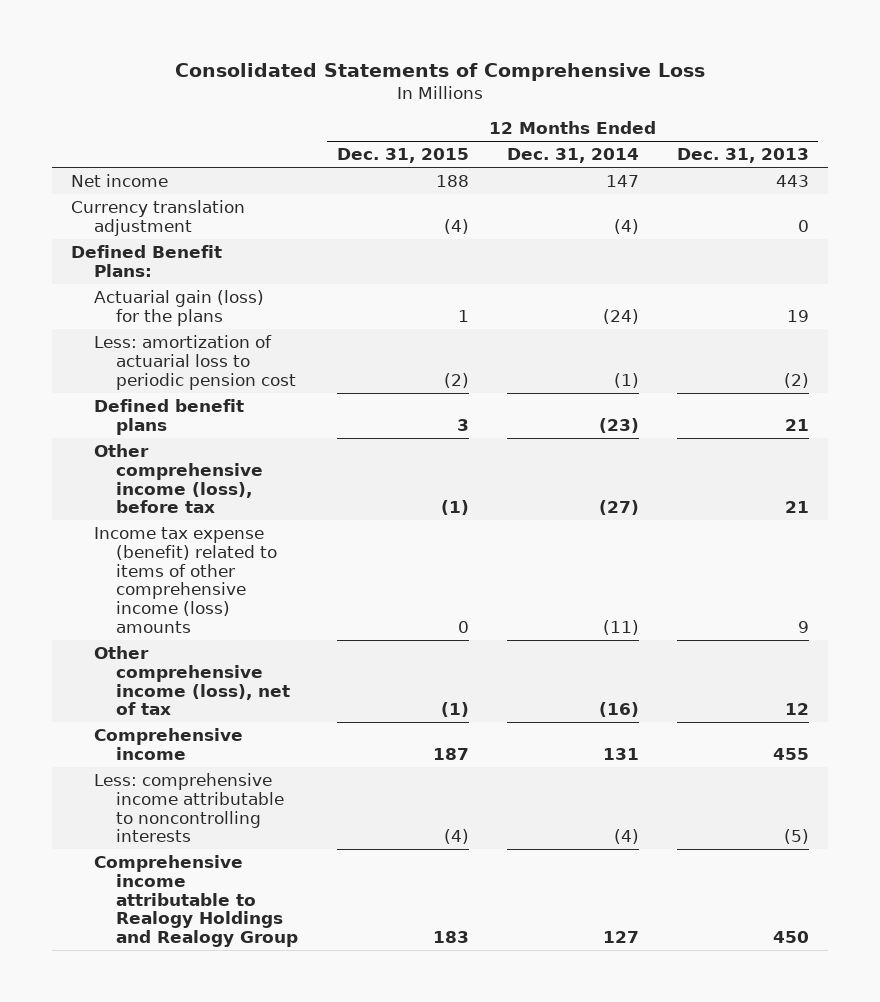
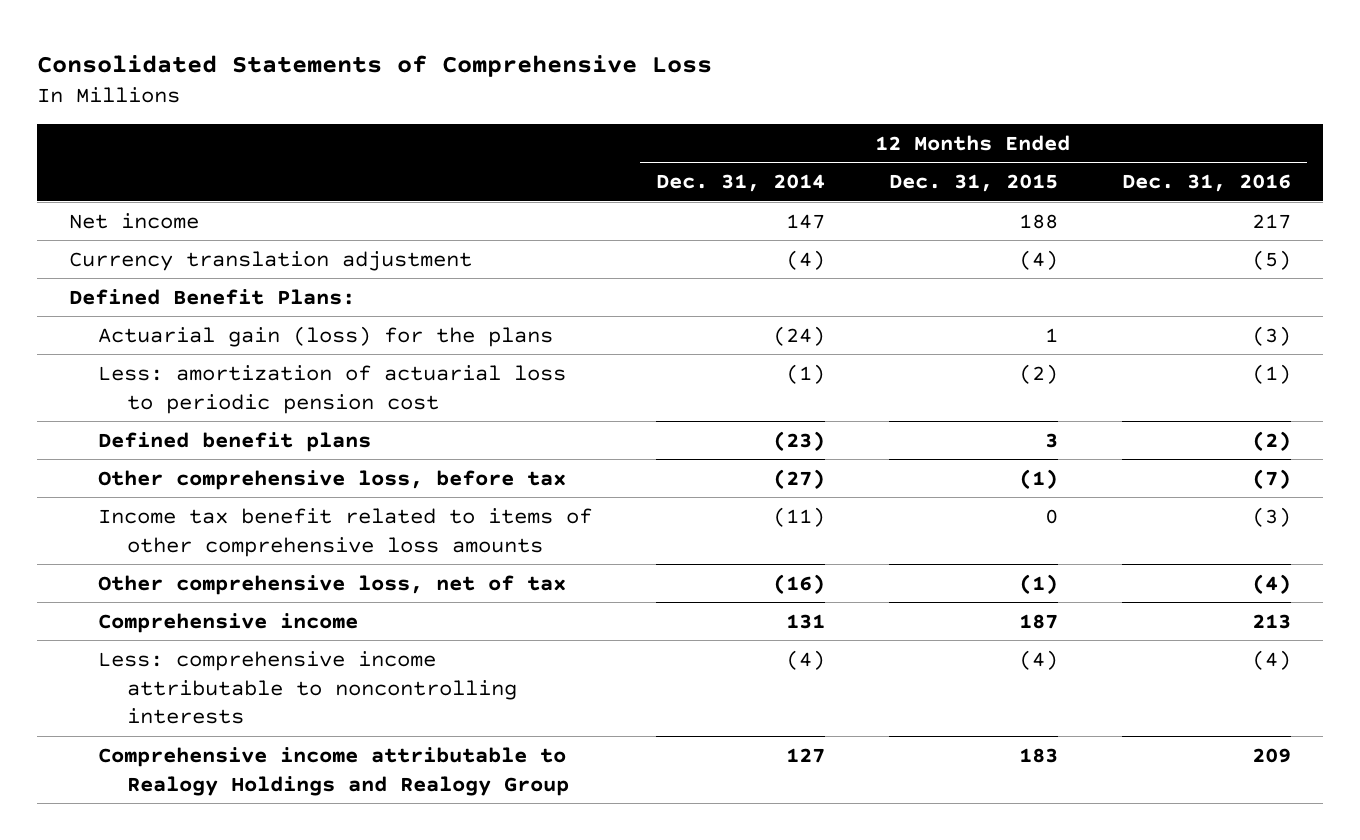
- | 12 Months Ended Dec. 31, 2015 | 12 Months Ended Dec. 31, 2014 | 12 Months Ended Dec. 31, 2013
+ | 12 Months Ended Dec. 31, 2014 | 12 Months Ended Dec. 31, 2015 | 12 Months Ended Dec. 31, 2016
- Other comprehensive income (loss), before tax | (1) | (27) | 21
- Income tax expense (benefit) related to items of other comprehensive income (loss) amounts | 0 | (11) | 9
- Other comprehensive income (loss), net of tax | (1) | (16) | 12
+ Other comprehensive loss, before tax | (27) | (1) | (7)
+ Income tax benefit related to items of other comprehensive loss amounts | (11) | 0 | (3)
+ Other comprehensive loss, net of tax | (16) | (1) | (4)

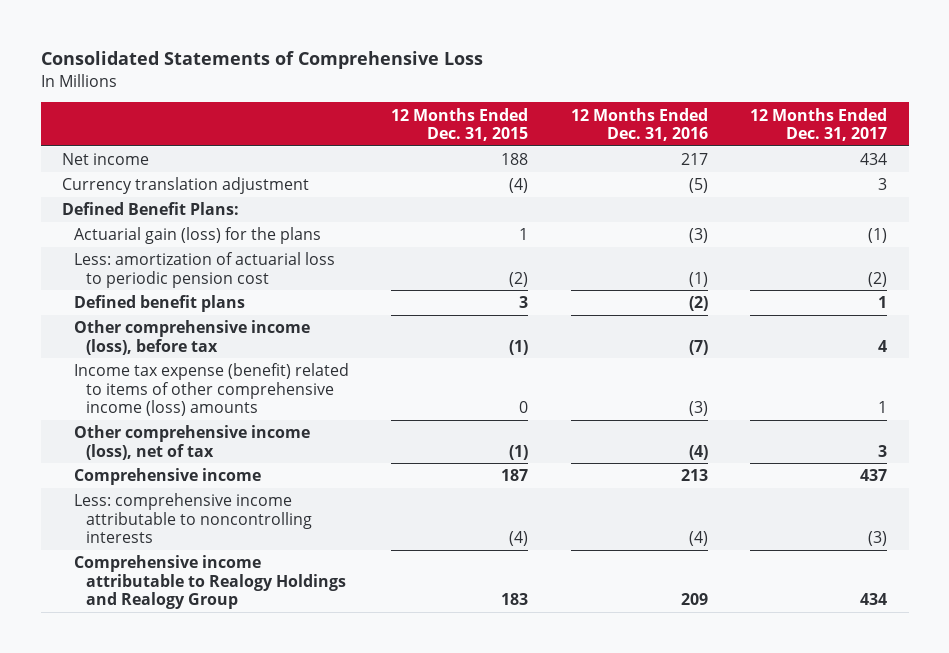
- | 12 Months Ended Dec. 31, 2014 | 12 Months Ended Dec. 31, 2015 | 12 Months Ended Dec. 31, 2016
+ | 12 Months Ended Dec. 31, 2015 | 12 Months Ended Dec. 31, 2016 | 12 Months Ended Dec. 31, 2017
- Other comprehensive loss, before tax | (27) | (1) | (7)
- Income tax benefit related to items of other comprehensive loss amounts | (11) | 0 | (3)
- Other comprehensive loss, net of tax | (16) | (1) | (4)
+ Other comprehensive income (loss), before tax | (1) | (7) | 4
+ Income tax expense (benefit) related to items of other comprehensive income (loss) amounts | 0 | (3) | 1
+ Other comprehensive income (loss), net of tax | (1) | (4) | 3

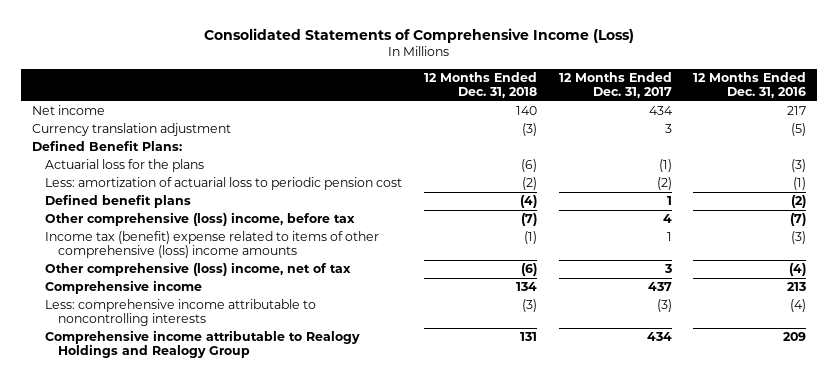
- Consolidated Statements of Comprehensive Loss
+ Consolidated Statements of Comprehensive Income (Loss)
- | 12 Months Ended Dec. 31, 2015 | 12 Months Ended Dec. 31, 2016 | 12 Months Ended Dec. 31, 2017
+ | 12 Months Ended Dec. 31, 2018 | 12 Months Ended Dec. 31, 2017 | 12 Months Ended Dec. 31, 2016
- Actuarial gain (loss) for the plans | 1 | (3) | (1)
+ Actuarial loss for the plans | (6) | (1) | (3)
- Other comprehensive income (loss), before tax | (1) | (7) | 4
- Income tax expense (benefit) related to items of other comprehensive income (loss) amounts | 0 | (3) | 1
- Other comprehensive income (loss), net of tax | (1) | (4) | 3
+ Other comprehensive (loss) income, before tax | (7) | 4 | (7)
+ Income tax (benefit) expense related to items of other comprehensive (loss) income amounts | (1) | 1 | (3)
+ Other comprehensive (loss) income, net of tax | (6) | 3 | (4)

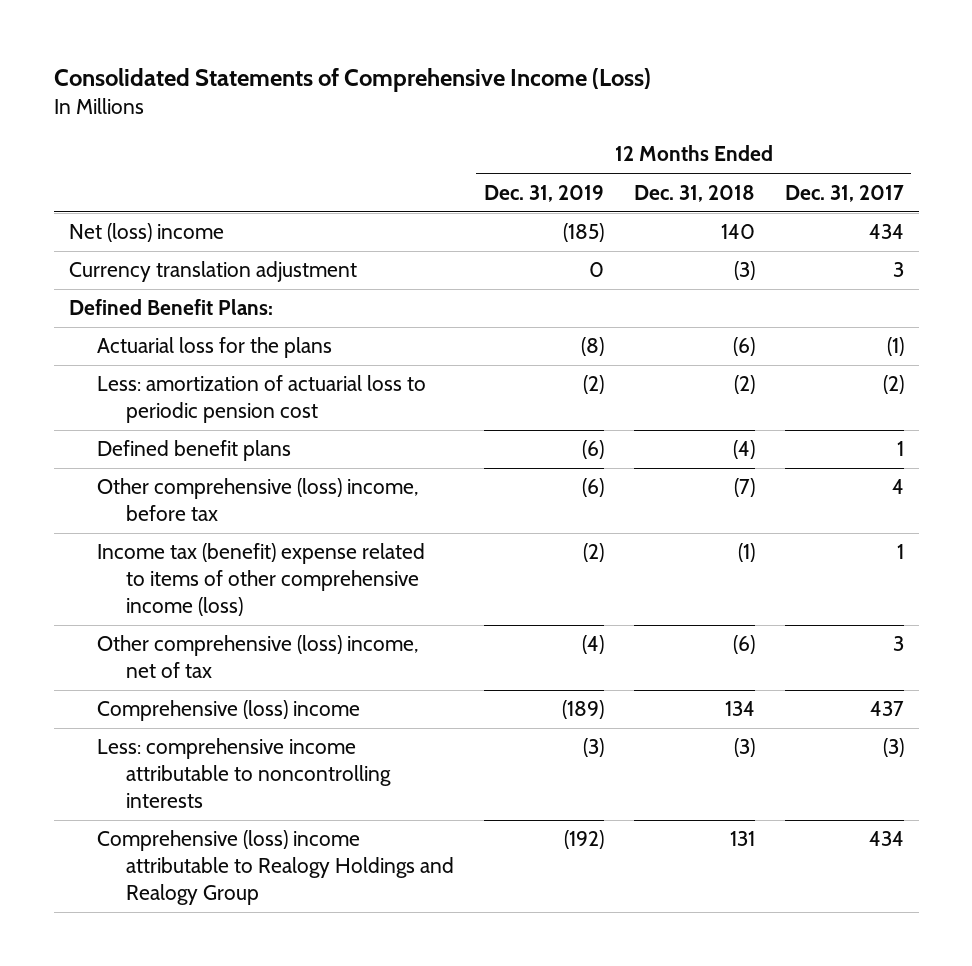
- | 12 Months Ended Dec. 31, 2018 | 12 Months Ended Dec. 31, 2017 | 12 Months Ended Dec. 31, 2016
+ | 12 Months Ended Dec. 31, 2019 | 12 Months Ended Dec. 31, 2018 | 12 Months Ended Dec. 31, 2017
- Net income | 140 | 434 | 217
+ Net (loss) income | (185) | 140 | 434
- Income tax (benefit) expense related to items of other comprehensive (loss) income amounts | (1) | 1 | (3)
+ Income tax (benefit) expense related to items of other comprehensive income (loss) | (2) | (1) | 1
- Comprehensive income | 134 | 437 | 213
+ Comprehensive (loss) income | (189) | 134 | 437
- Comprehensive income attributable to Realogy Holdings and Realogy Group | 131 | 434 | 209
+ Comprehensive (loss) income attributable to Realogy Holdings and Realogy Group | (192) | 131 | 434

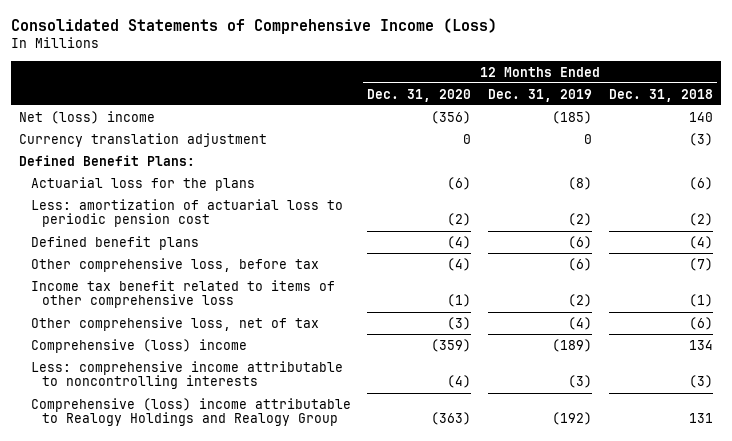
- | 12 Months Ended Dec. 31, 2019 | 12 Months Ended Dec. 31, 2018 | 12 Months Ended Dec. 31, 2017
+ | 12 Months Ended Dec. 31, 2020 | 12 Months Ended Dec. 31, 2019 | 12 Months Ended Dec. 31, 2018
- Other comprehensive (loss) income, before tax | (6) | (7) | 4
- Income tax (benefit) expense related to items of other comprehensive income (loss) | (2) | (1) | 1
- Other comprehensive (loss) income, net of tax | (4) | (6) | 3
+ Other comprehensive loss, before tax | (4) | (6) | (7)
+ Income tax benefit related to items of other comprehensive loss | (1) | (2) | (1)
+ Other comprehensive loss, net of tax | (3) | (4) | (6)

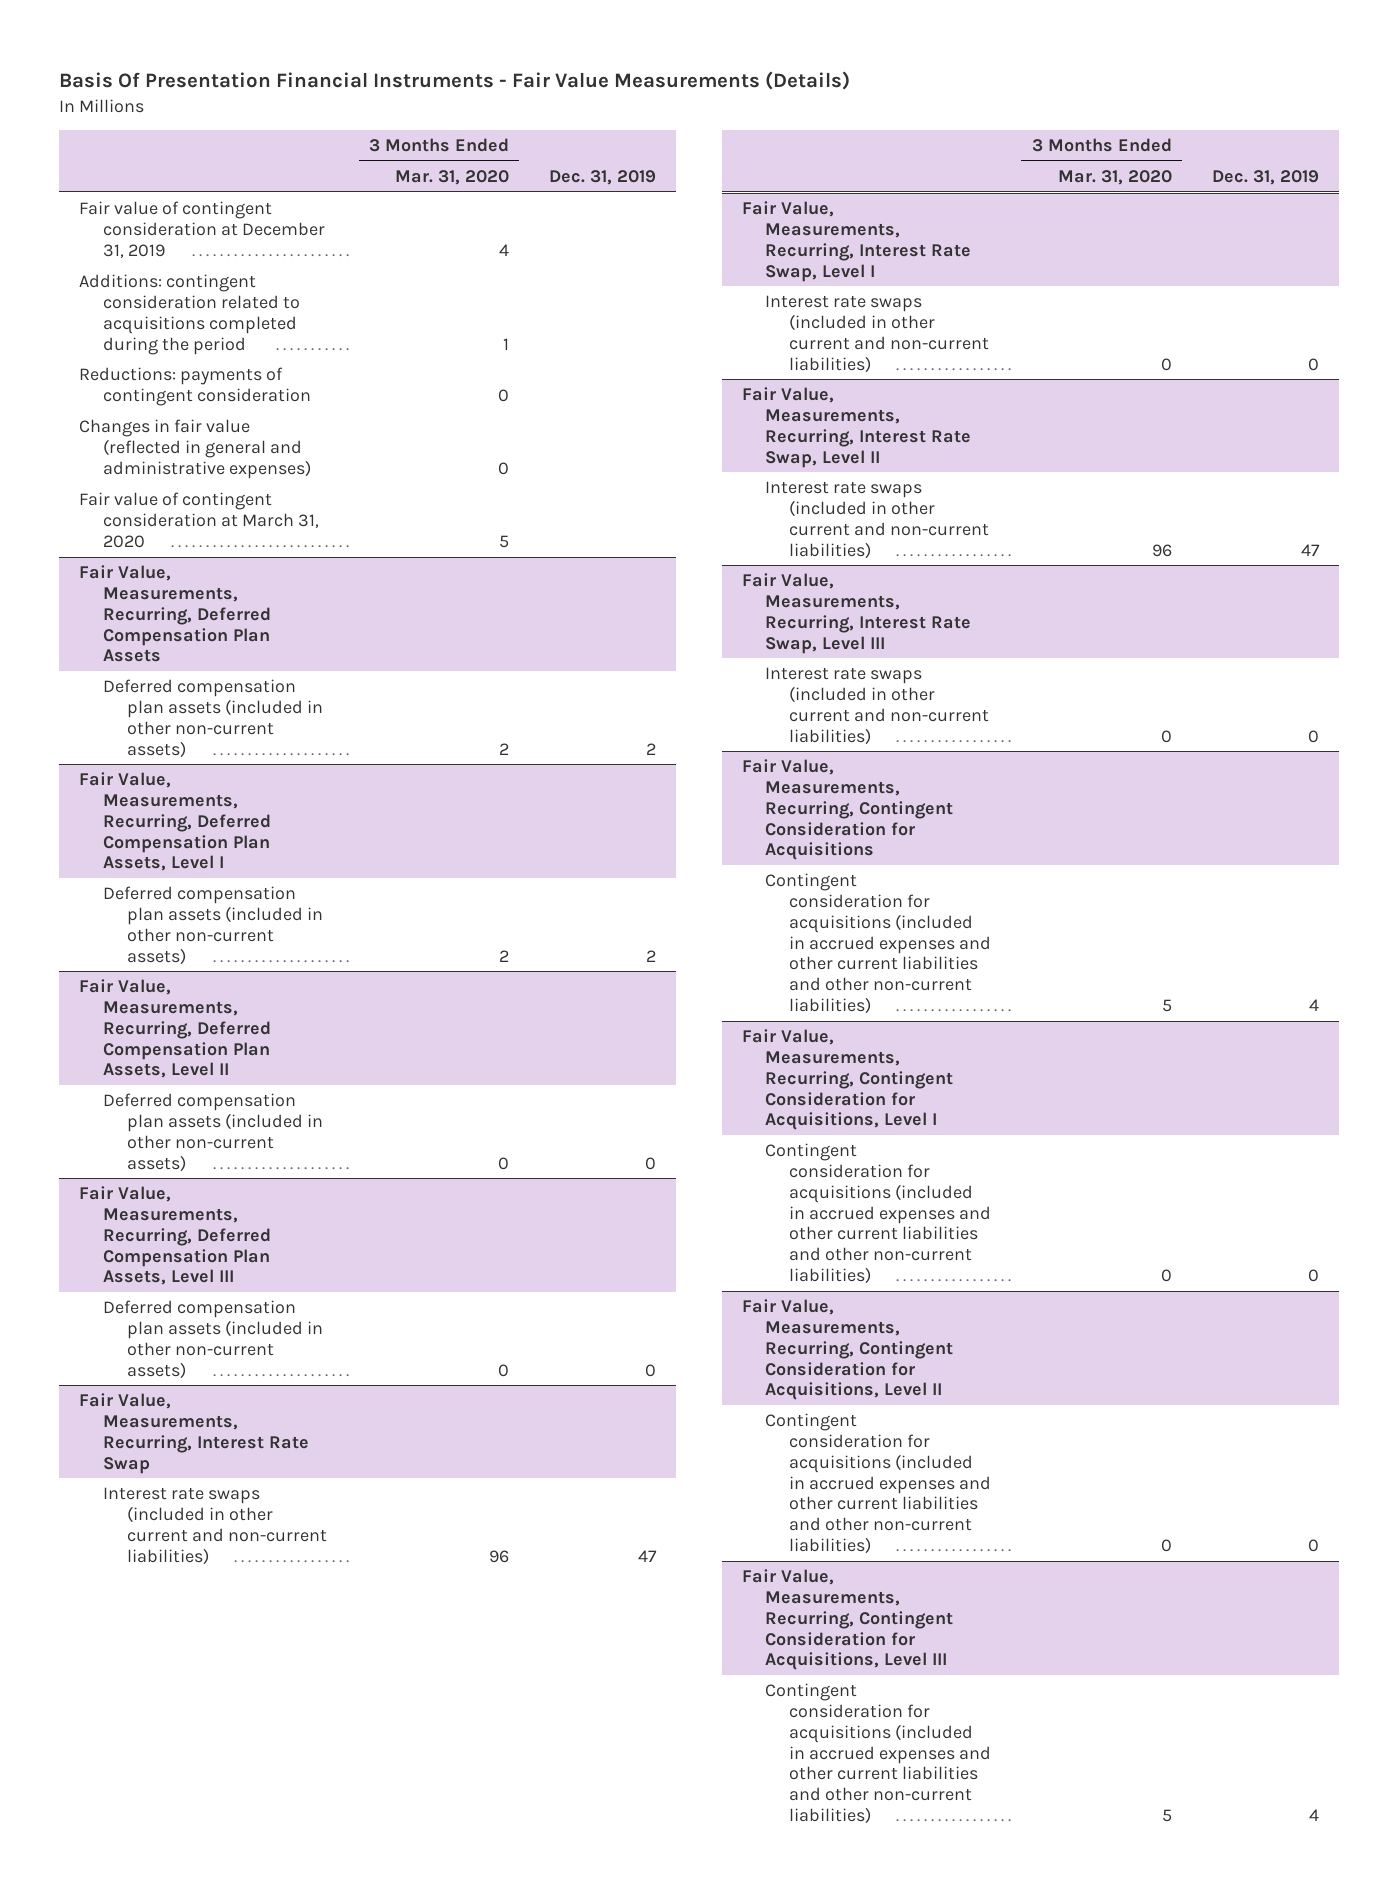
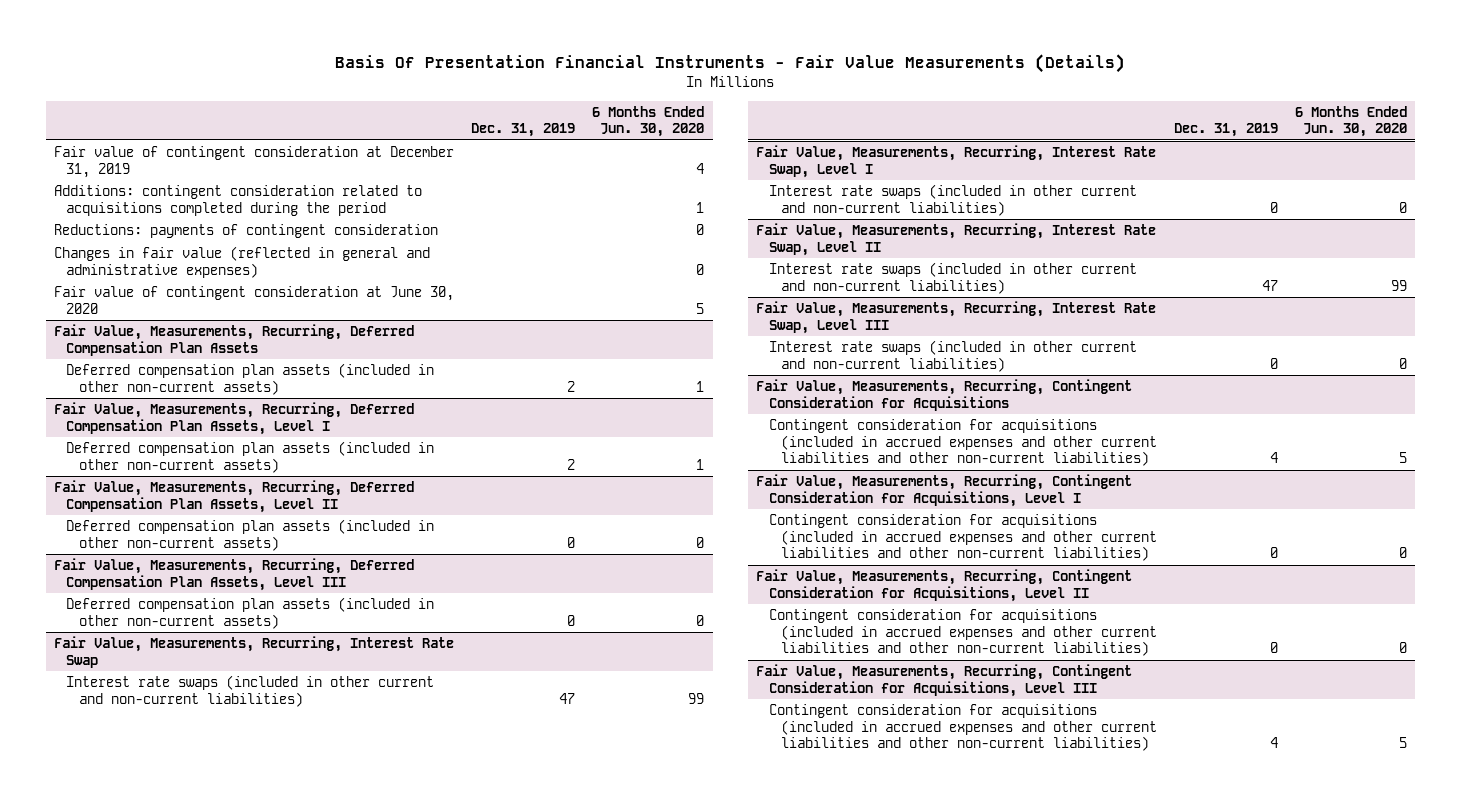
- | 3 Months Ended Mar. 31, 2020 | Dec. 31, 2019
+ | Dec. 31, 2019 | 6 Months Ended Jun. 30, 2020
- Fair value of contingent consideration at March 31, 2020 | 5 |
+ Fair value of contingent consideration at June 30, 2020 | | 5

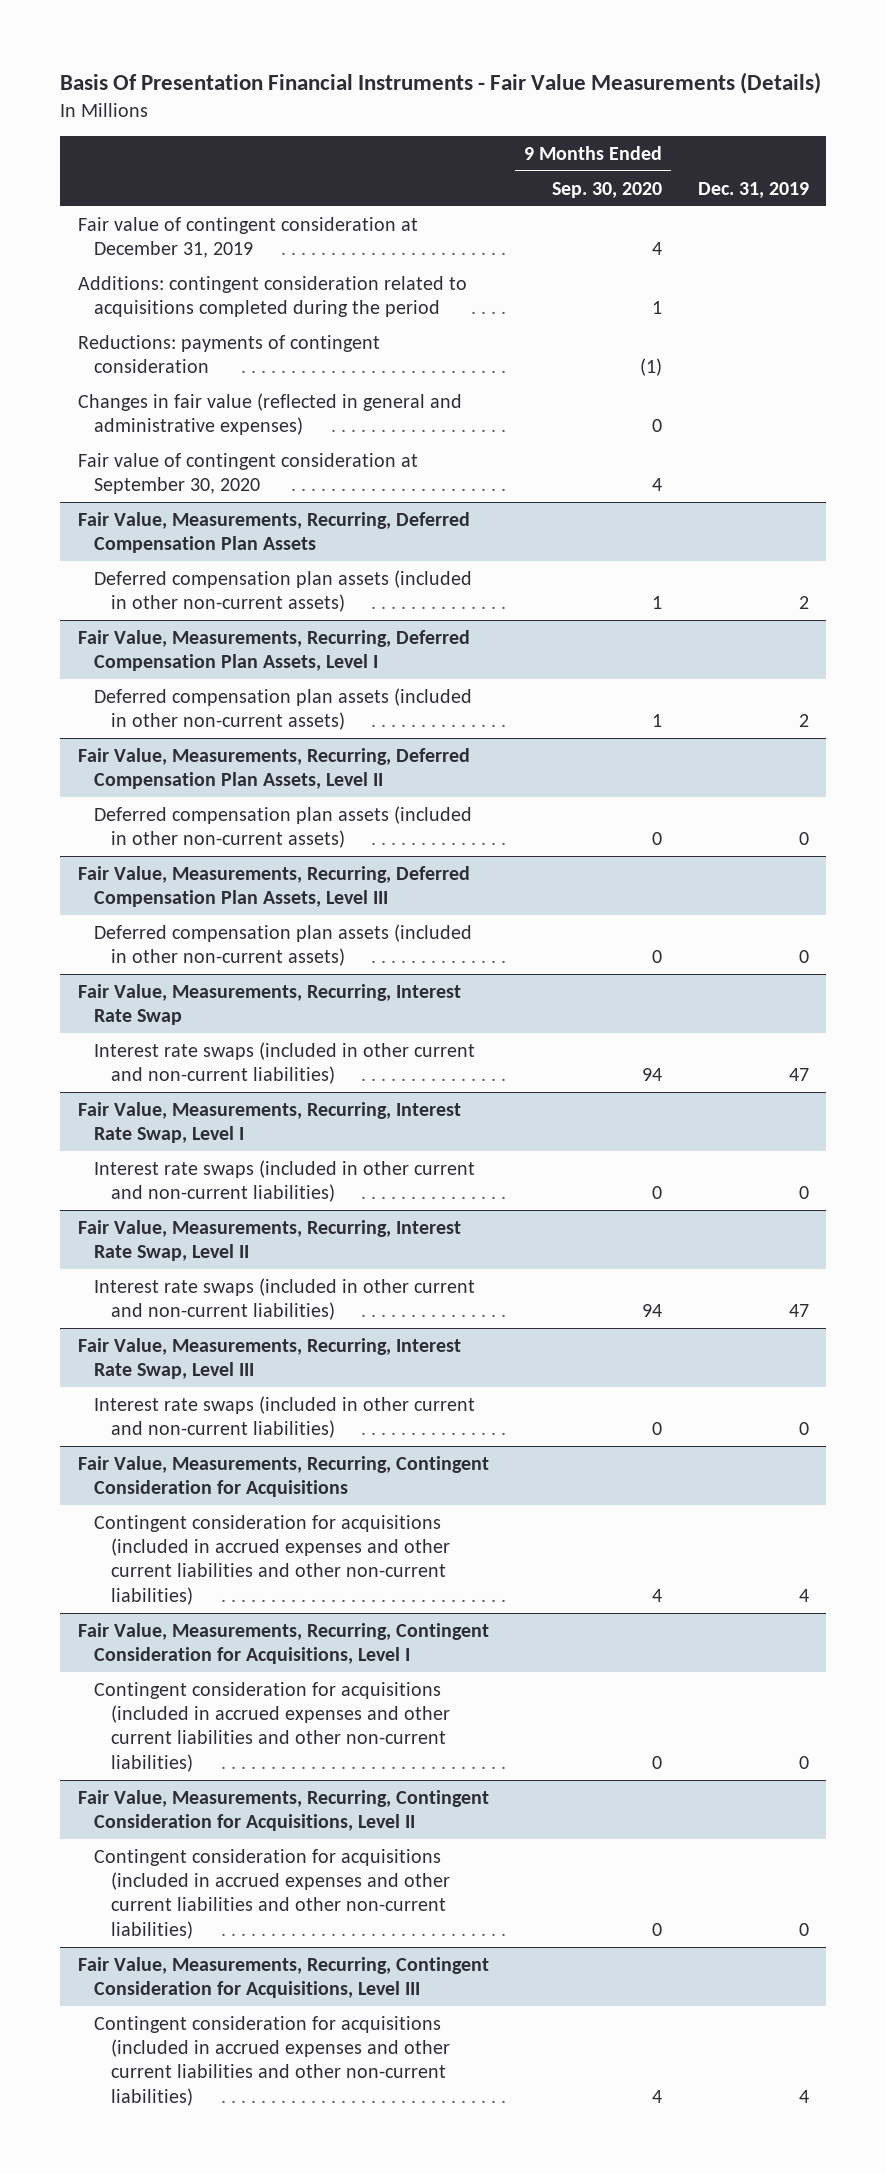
- | Dec. 31, 2019 | 6 Months Ended Jun. 30, 2020
+ | 9 Months Ended Sep. 30, 2020 | Dec. 31, 2019
- Fair value of contingent consideration at June 30, 2020 | | 5
+ Fair value of contingent consideration at September 30, 2020 | 4 |

